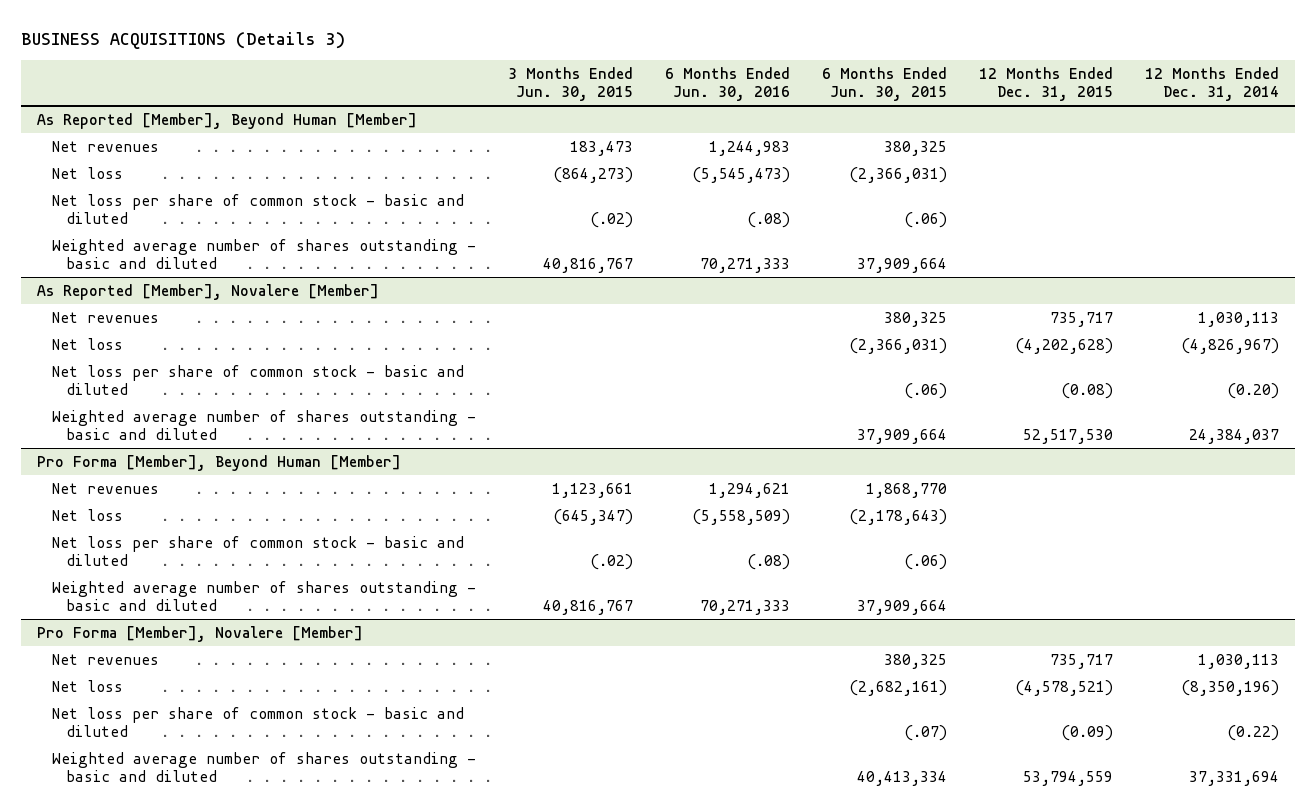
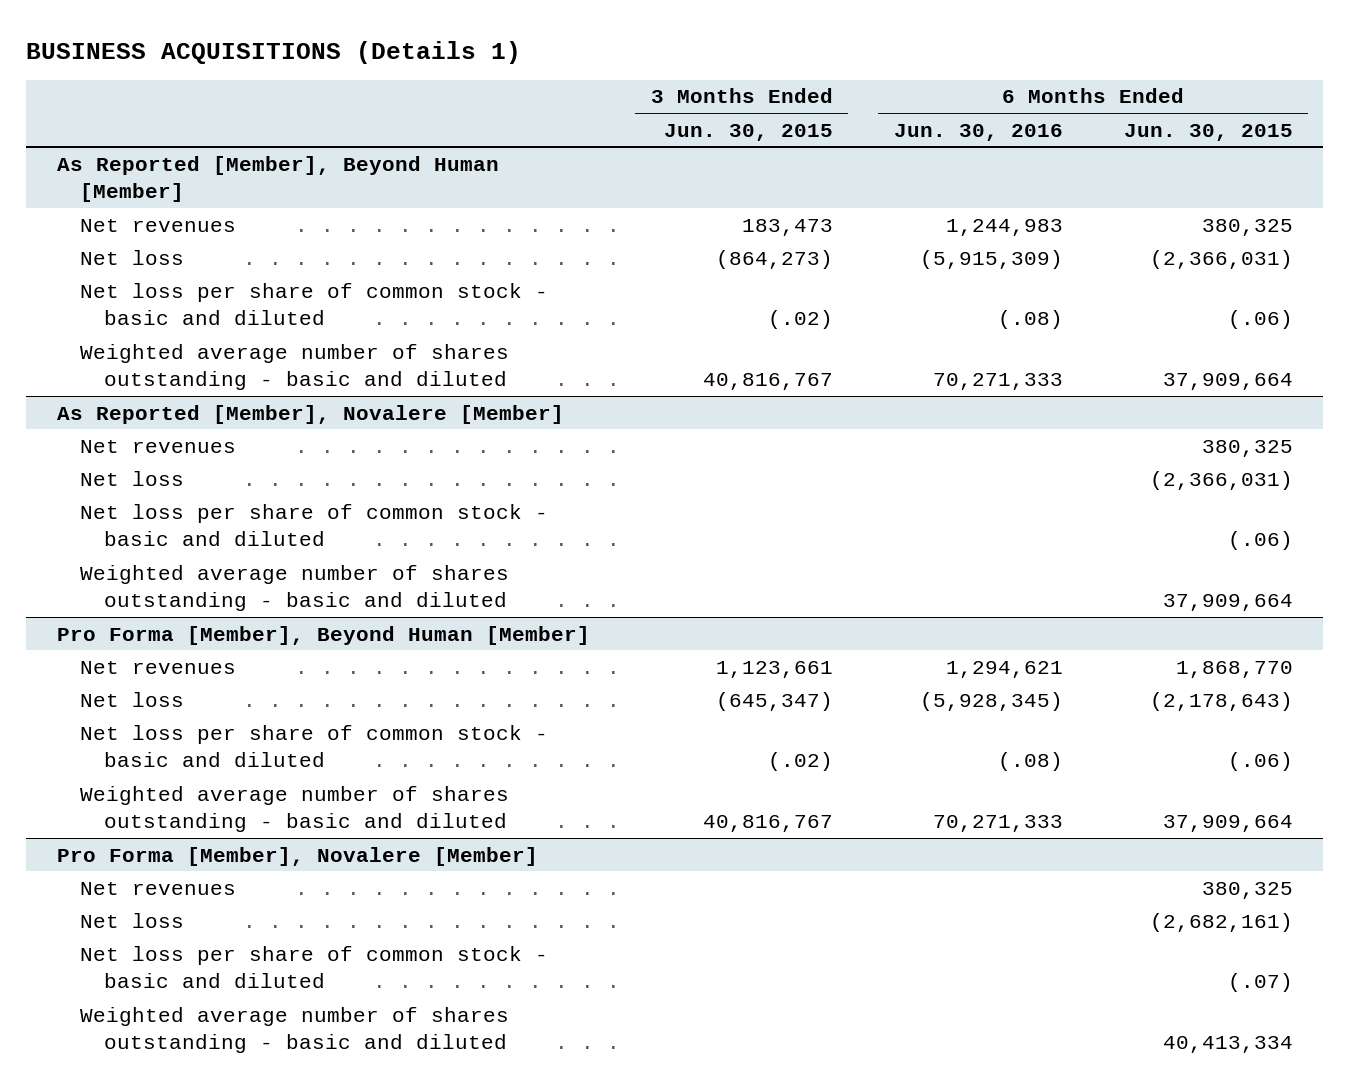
- BUSINESS ACQUISITIONS (Details 3)
+ BUSINESS ACQUISITIONS (Details 1)
- | 3 Months Ended Jun. 30, 2015 | 6 Months Ended Jun. 30, 2016 | 6 Months Ended Jun. 30, 2015 | 12 Months Ended Dec. 31, 2015 | 12 Months Ended Dec. 31, 2014
+ | 3 Months Ended Jun. 30, 2015 | 6 Months Ended Jun. 30, 2016 | 6 Months Ended Jun. 30, 2015
@ As Reported [Member], Beyond Human [Member]
- Net loss | (864,273) | (5,545,473) | (2,366,031) | |
+ Net loss | (864,273) | (5,915,309) | (2,366,031)
@ Pro Forma [Member], Beyond Human [Member]
- Net loss | (645,347) | (5,558,509) | (2,178,643) | |
+ Net loss | (645,347) | (5,928,345) | (2,178,643)

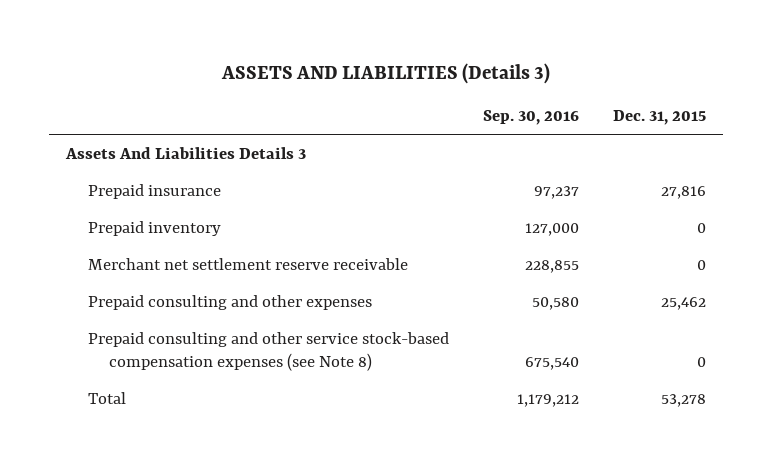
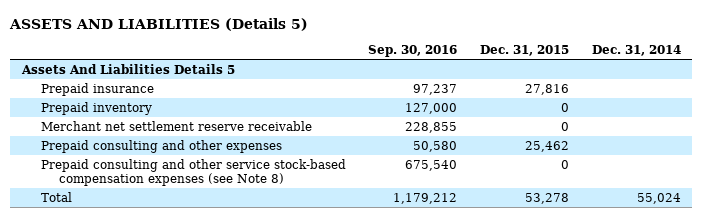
- ASSETS AND LIABILITIES (Details 3)
+ ASSETS AND LIABILITIES (Details 5)
- | Sep. 30, 2016 | Dec. 31, 2015
+ | Sep. 30, 2016 | Dec. 31, 2015 | Dec. 31, 2014
- Assets And Liabilities Details 3
+ Assets And Liabilities Details 5

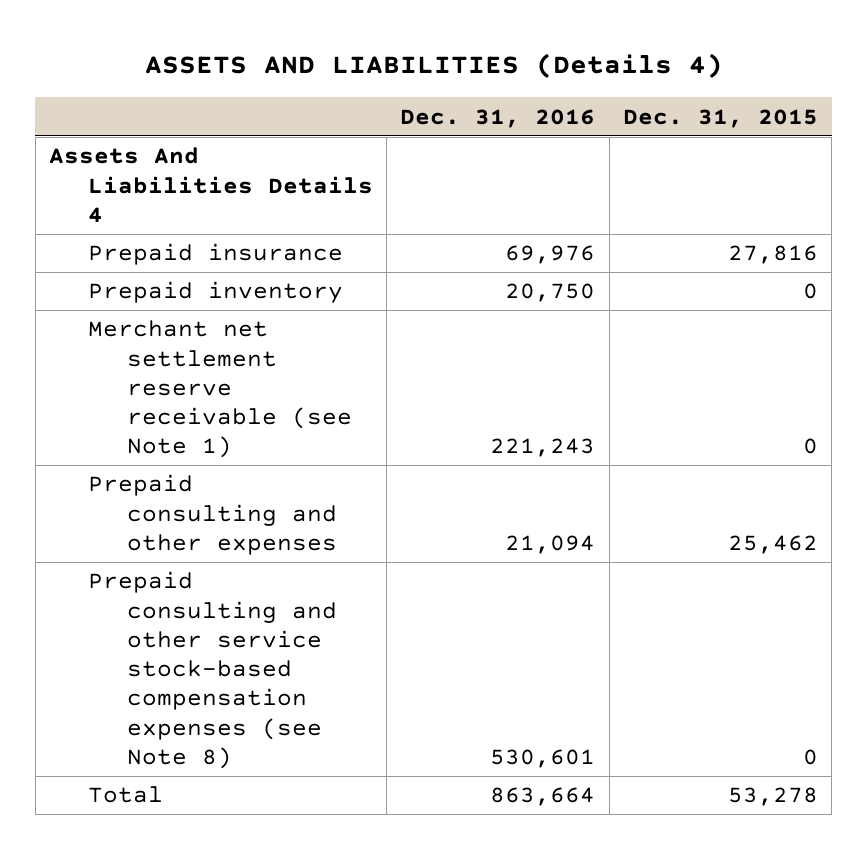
- ASSETS AND LIABILITIES (Details 5)
+ ASSETS AND LIABILITIES (Details 4)
- | Sep. 30, 2016 | Dec. 31, 2015 | Dec. 31, 2014
+ | Dec. 31, 2016 | Dec. 31, 2015
- Assets And Liabilities Details 5
+ Assets And Liabilities Details 4
- Merchant net settlement reserve receivable | 228,855 | 0 |
+ Merchant net settlement reserve receivable (see Note 1) | 221,243 | 0

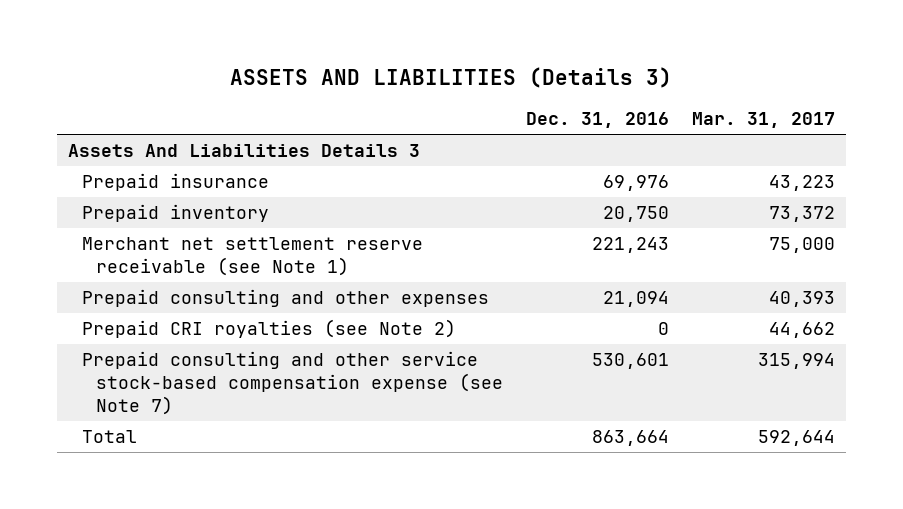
- ASSETS AND LIABILITIES (Details 4)
+ ASSETS AND LIABILITIES (Details 3)
- | Dec. 31, 2016 | Dec. 31, 2015
+ | Dec. 31, 2016 | Mar. 31, 2017
- Assets And Liabilities Details 4
+ Assets And Liabilities Details 3
- Prepaid consulting and other service stock-based compensation expenses (see Note 8) | 530,601 | 0
+ Prepaid CRI royalties (see Note 2) | 0 | 44,662
+ Prepaid consulting and other service stock-based compensation expense (see Note 7) | 530,601 | 315,994

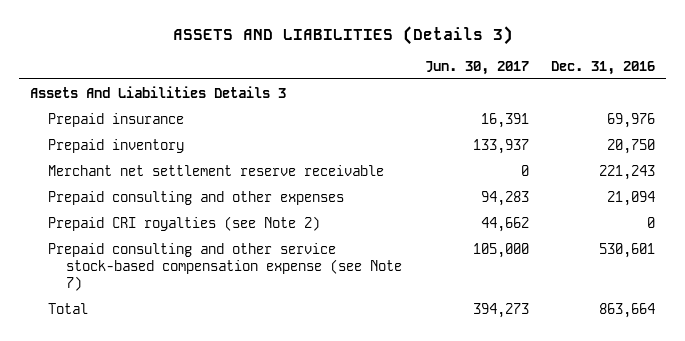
- | Dec. 31, 2016 | Mar. 31, 2017
+ | Jun. 30, 2017 | Dec. 31, 2016
- Merchant net settlement reserve receivable (see Note 1) | 221,243 | 75,000
+ Merchant net settlement reserve receivable | 0 | 221,243

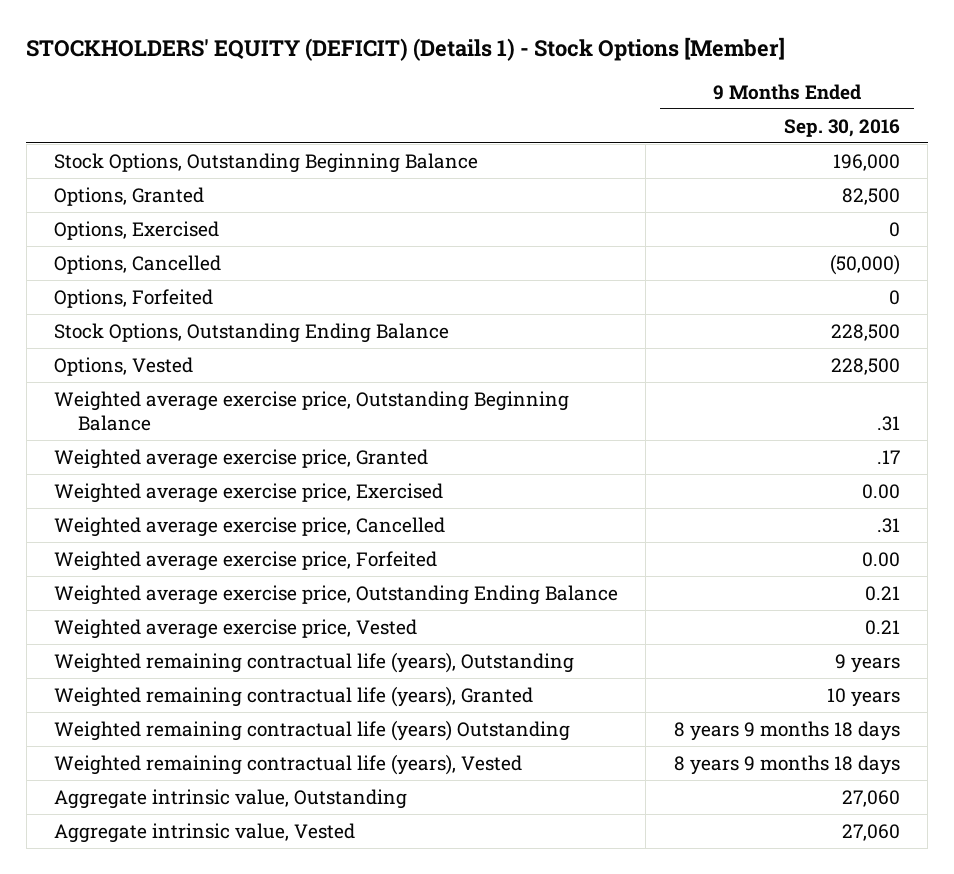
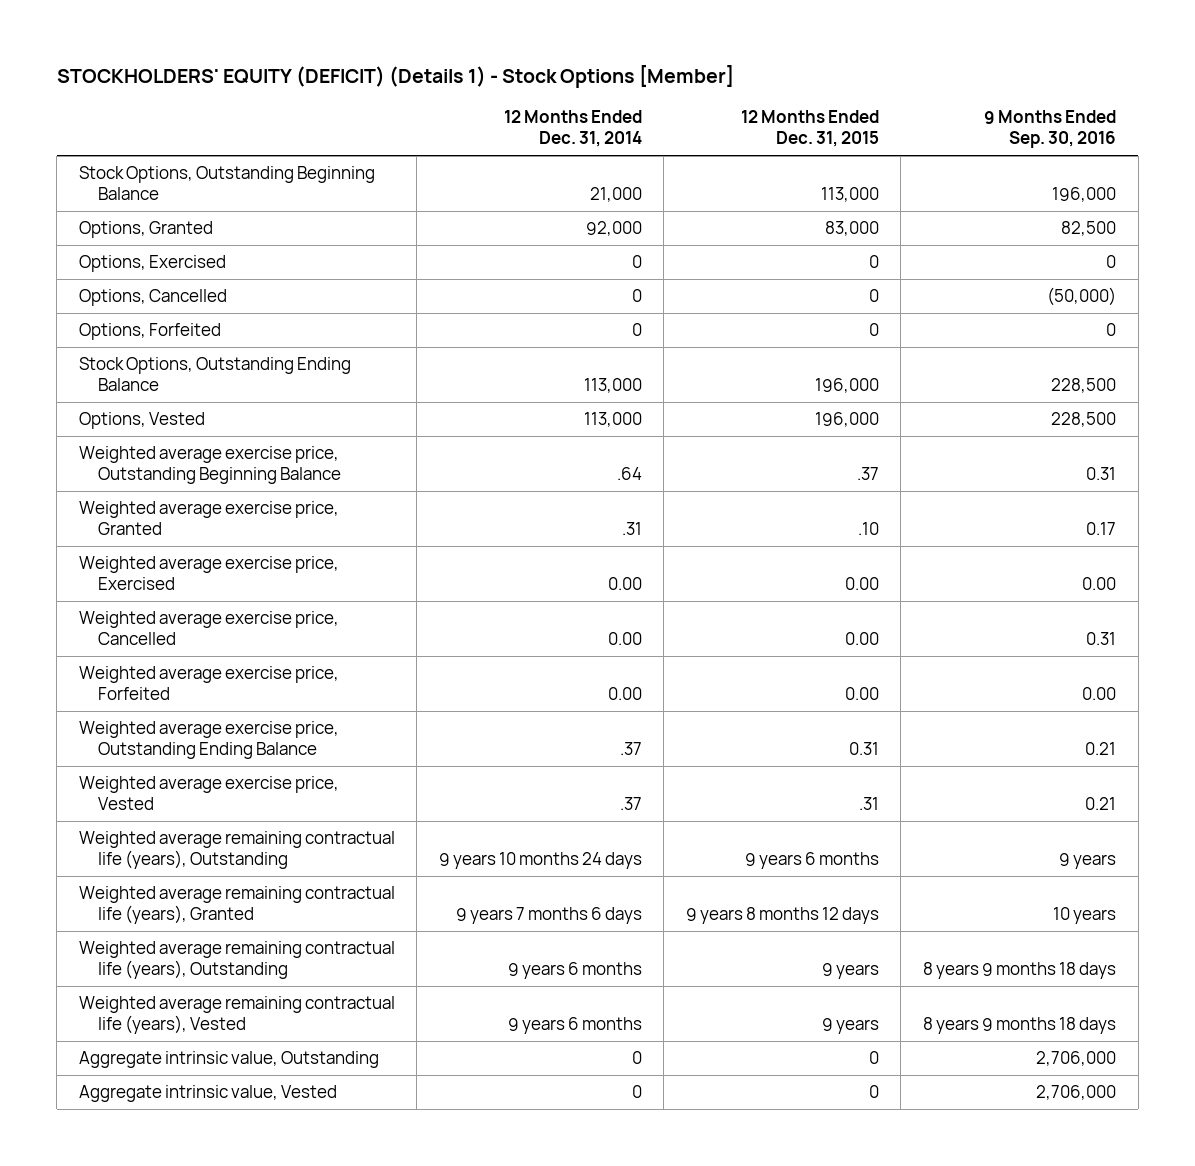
- | 9 Months Ended Sep. 30, 2016
+ | 12 Months Ended Dec. 31, 2014 | 12 Months Ended Dec. 31, 2015 | 9 Months Ended Sep. 30, 2016
- Weighted average exercise price, Outstanding Beginning Balance | .31
- Weighted average exercise price, Granted | .17
+ Weighted average exercise price, Outstanding Beginning Balance | .64 | .37 | 0.31
+ Weighted average exercise price, Granted | .31 | .10 | 0.17
- Weighted average exercise price, Cancelled | .31
+ Weighted average exercise price, Cancelled | 0.00 | 0.00 | 0.31
- Weighted remaining contractual life (years), Outstanding | 9 years
- Weighted remaining contractual life (years), Granted | 10 years
- Weighted remaining contractual life (years) Outstanding | 8 years 9 months 18 days
- Weighted remaining contractual life (years), Vested | 8 years 9 months 18 days
- Aggregate intrinsic value, Outstanding | 27,060
- Aggregate intrinsic value, Vested | 27,060
+ Weighted average remaining contractual life (years), Outstanding | 9 years 10 months 24 days | 9 years 6 months | 9 years
+ Weighted average remaining contractual life (years), Granted | 9 years 7 months 6 days | 9 years 8 months 12 days | 10 years
+ Weighted average remaining contractual life (years), Outstanding | 9 years 6 months | 9 years | 8 years 9 months 18 days
+ Weighted average remaining contractual life (years), Vested | 9 years 6 months | 9 years | 8 years 9 months 18 days
+ Aggregate intrinsic value, Outstanding | 0 | 0 | 2,706,000
+ Aggregate intrinsic value, Vested | 0 | 0 | 2,706,000

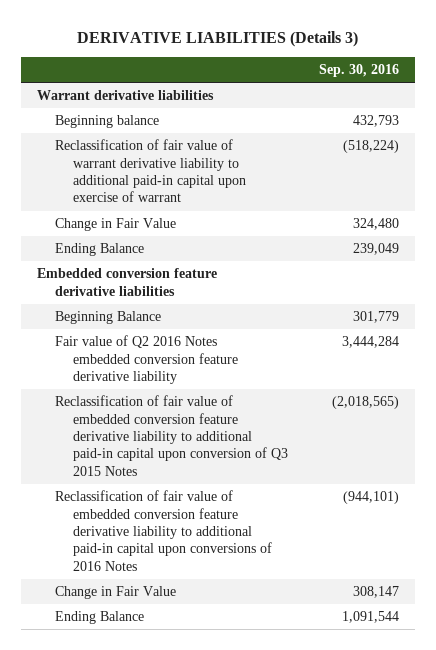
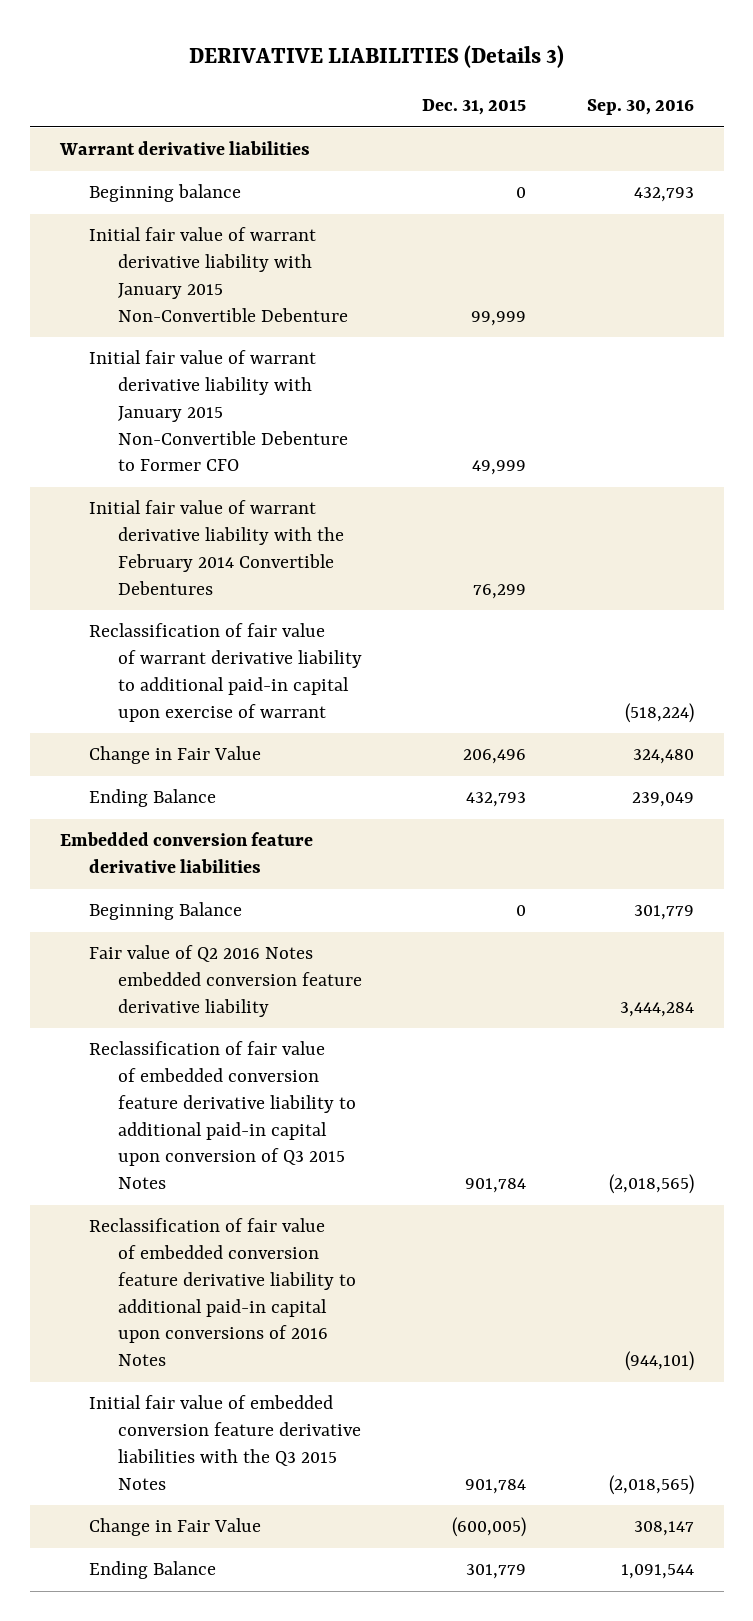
- | Sep. 30, 2016
+ | Dec. 31, 2015 | Sep. 30, 2016
+ Initial fair value of warrant derivative liability with January 2015 Non-Convertible Debenture | 99,999 |
+ Initial fair value of warrant derivative liability with January 2015 Non-Convertible Debenture to Former CFO | 49,999 |
+ Initial fair value of warrant derivative liability with the February 2014 Convertible Debentures | 76,299 |
+ Initial fair value of embedded conversion feature derivative liabilities with the Q3 2015 Notes | 901,784 | (2,018,565)

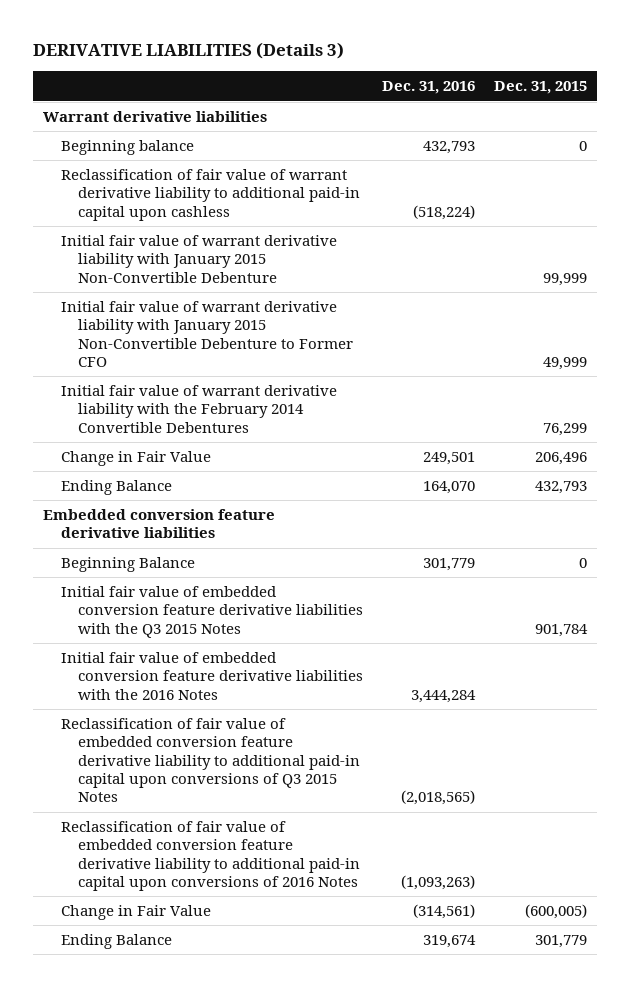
- | Dec. 31, 2015 | Sep. 30, 2016
+ | Dec. 31, 2016 | Dec. 31, 2015
+ Reclassification of fair value of warrant derivative liability to additional paid-in capital upon cashless | (518,224) |
- Reclassification of fair value of warrant derivative liability to additional paid-in capital upon exercise of warrant | | (518,224)
- Fair value of Q2 2016 Notes embedded conversion feature derivative liability | | 3,444,284
- Reclassification of fair value of embedded conversion feature derivative liability to additional paid-in capital upon conversion of Q3 2015 Notes | 901,784 | (2,018,565)
+ Initial fair value of embedded conversion feature derivative liabilities with the 2016 Notes | 3,444,284 |
+ Reclassification of fair value of embedded conversion feature derivative liability to additional paid-in capital upon conversions of Q3 2015 Notes | (2,018,565) |
moved down: Reclassification of fair value of embedded conversion feature derivative liability to additional paid-in capital upon conversions of 2016 Notes | (1,093,263) |

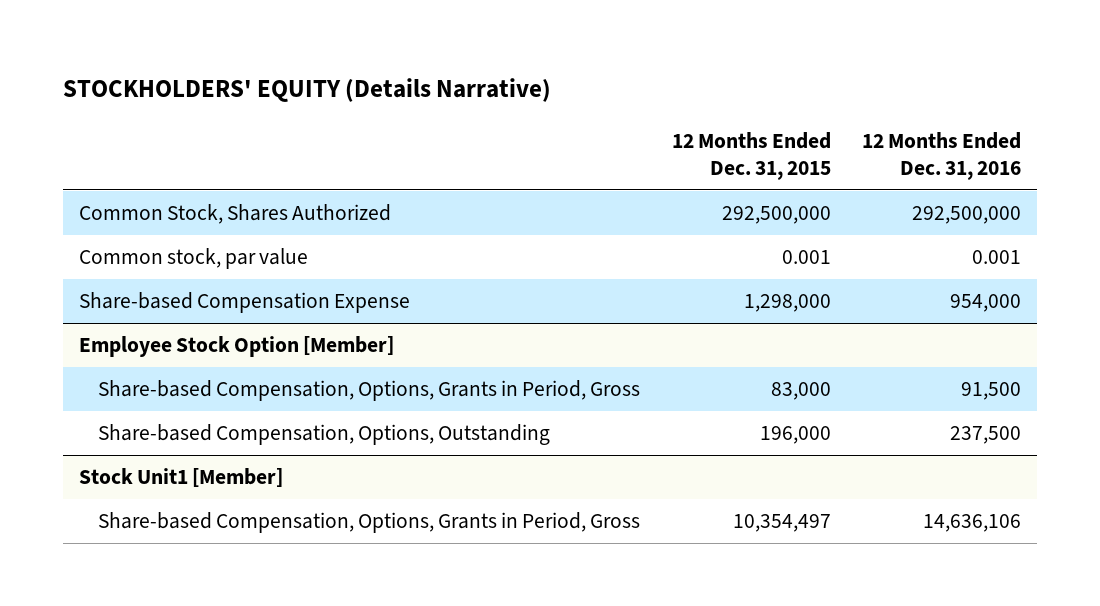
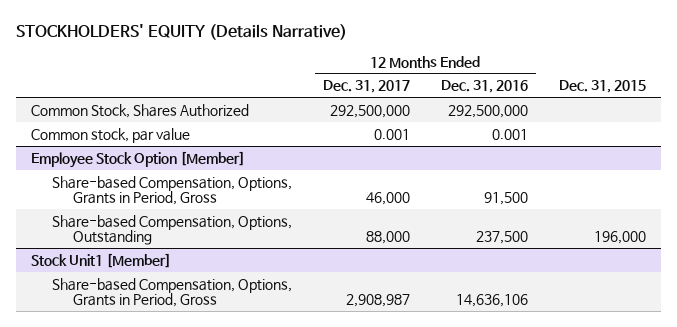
- | 12 Months Ended Dec. 31, 2015 | 12 Months Ended Dec. 31, 2016
+ | 12 Months Ended Dec. 31, 2017 | 12 Months Ended Dec. 31, 2016 | Dec. 31, 2015
- Share-based Compensation Expense | 1,298,000 | 954,000

